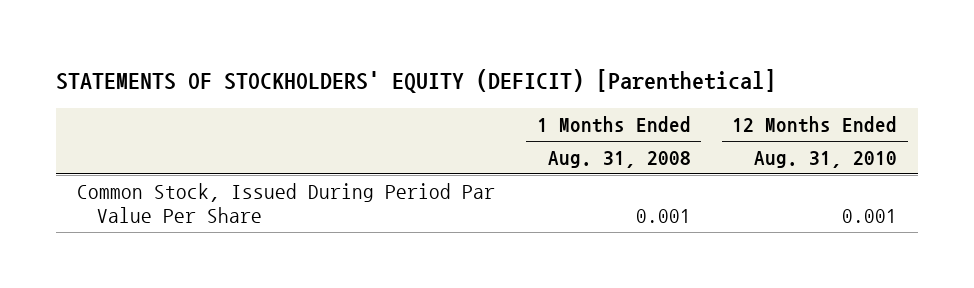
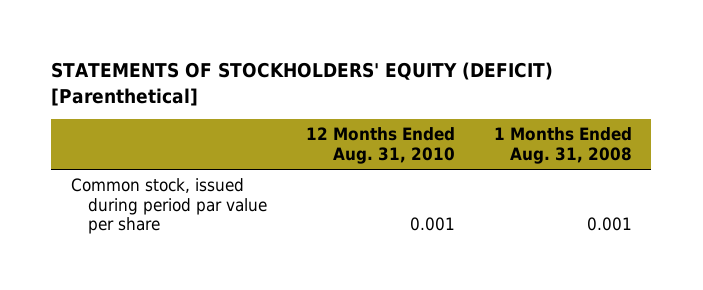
- | 1 Months Ended Aug. 31, 2008 | 12 Months Ended Aug. 31, 2010
+ | 12 Months Ended Aug. 31, 2010 | 1 Months Ended Aug. 31, 2008
- Common Stock, Issued During Period Par Value Per Share | 0.001 | 0.001
+ Common stock, issued during period par value per share | 0.001 | 0.001

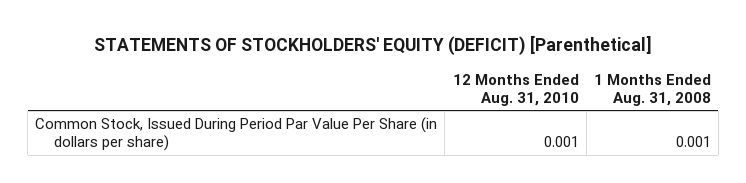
- Common stock, issued during period par value per share | 0.001 | 0.001
+ Common Stock, Issued During Period Par Value Per Share (in dollars per share) | 0.001 | 0.001

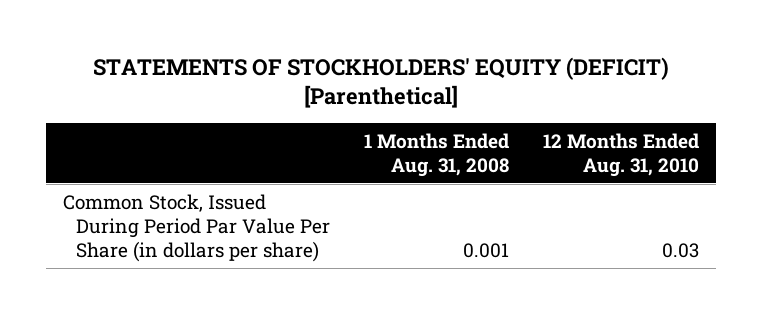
- | 12 Months Ended Aug. 31, 2010 | 1 Months Ended Aug. 31, 2008
+ | 1 Months Ended Aug. 31, 2008 | 12 Months Ended Aug. 31, 2010
- Common Stock, Issued During Period Par Value Per Share (in dollars per share) | 0.001 | 0.001
+ Common Stock, Issued During Period Par Value Per Share (in dollars per share) | 0.001 | 0.03

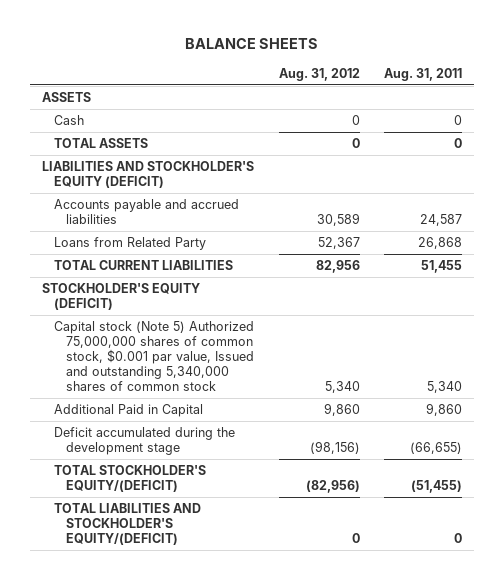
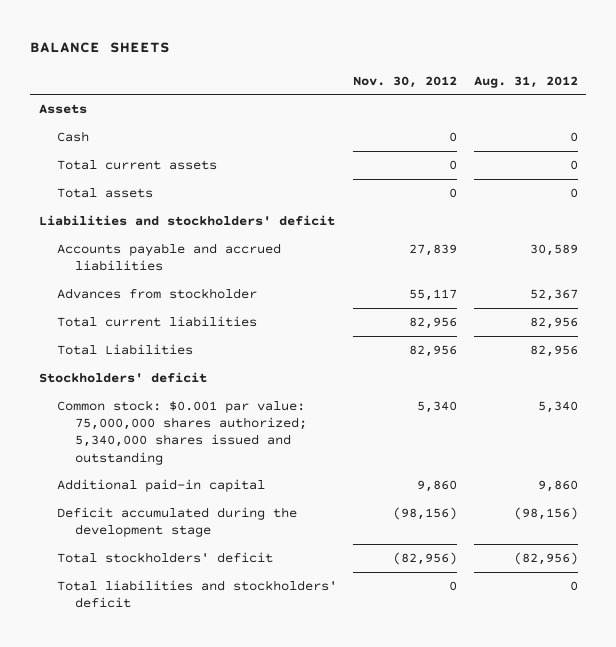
- | Aug. 31, 2012 | Aug. 31, 2011
+ | Nov. 30, 2012 | Aug. 31, 2012
- ASSETS
+ Assets
- TOTAL ASSETS | 0 | 0
- LIABILITIES AND STOCKHOLDER'S EQUITY (DEFICIT)
+ Total current assets | 0 | 0
+ Total assets | 0 | 0
+ Liabilities and stockholders' deficit
- Loans from Related Party | 52,367 | 26,868
- TOTAL CURRENT LIABILITIES | 82,956 | 51,455
- STOCKHOLDER'S EQUITY (DEFICIT)
- Capital stock (Note 5) Authorized 75,000,000 shares of common stock, $0.001 par value, Issued and outstanding 5,340,000 shares of common stock | 5,340 | 5,340
- Additional Paid in Capital | 9,860 | 9,860
+ Advances from stockholder | 55,117 | 52,367
+ Total current liabilities | 82,956 | 82,956
+ Total Liabilities | 82,956 | 82,956
+ Stockholders' deficit
+ Common stock: $0.001 par value: 75,000,000 shares authorized; 5,340,000 shares issued and outstanding | 5,340 | 5,340
+ Additional paid-in capital | 9,860 | 9,860
- TOTAL STOCKHOLDER'S EQUITY/(DEFICIT) | (82,956) | (51,455)
- TOTAL LIABILITIES AND STOCKHOLDER'S EQUITY/(DEFICIT) | 0 | 0
+ Total stockholders' deficit | (82,956) | (82,956)
+ Total liabilities and stockholders' deficit | 0 | 0

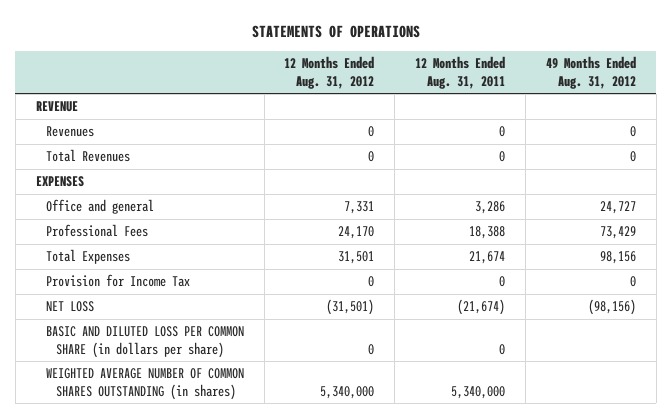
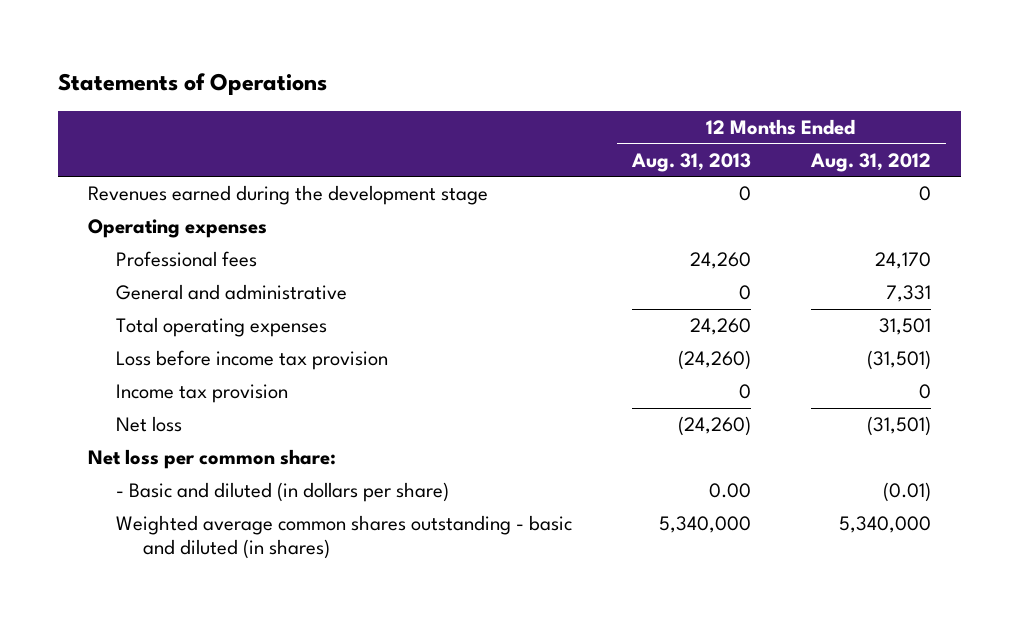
- STATEMENTS OF OPERATIONS
+ Statements of Operations
- | 12 Months Ended Aug. 31, 2012 | 12 Months Ended Aug. 31, 2011 | 49 Months Ended Aug. 31, 2012
+ | 12 Months Ended Aug. 31, 2013 | 12 Months Ended Aug. 31, 2012
- REVENUE
- Revenues | 0 | 0 | 0
- Total Revenues | 0 | 0 | 0
- EXPENSES
- Office and general | 7,331 | 3,286 | 24,727
- Professional Fees | 24,170 | 18,388 | 73,429
- Total Expenses | 31,501 | 21,674 | 98,156
- Provision for Income Tax | 0 | 0 | 0
- NET LOSS | (31,501) | (21,674) | (98,156)
- BASIC AND DILUTED LOSS PER COMMON SHARE (in dollars per share) | 0 | 0 |
- WEIGHTED AVERAGE NUMBER OF COMMON SHARES OUTSTANDING (in shares) | 5,340,000 | 5,340,000 |
+ Revenues earned during the development stage | 0 | 0
+ Operating expenses
+ Professional fees | 24,260 | 24,170
+ General and administrative | 0 | 7,331
+ Total operating expenses | 24,260 | 31,501
+ Loss before income tax provision | (24,260) | (31,501)
+ Income tax provision | 0 | 0
+ Net loss | (24,260) | (31,501)
+ Net loss per common share:
+ - Basic and diluted (in dollars per share) | 0.00 | (0.01)
+ Weighted average common shares outstanding - basic and diluted (in shares) | 5,340,000 | 5,340,000

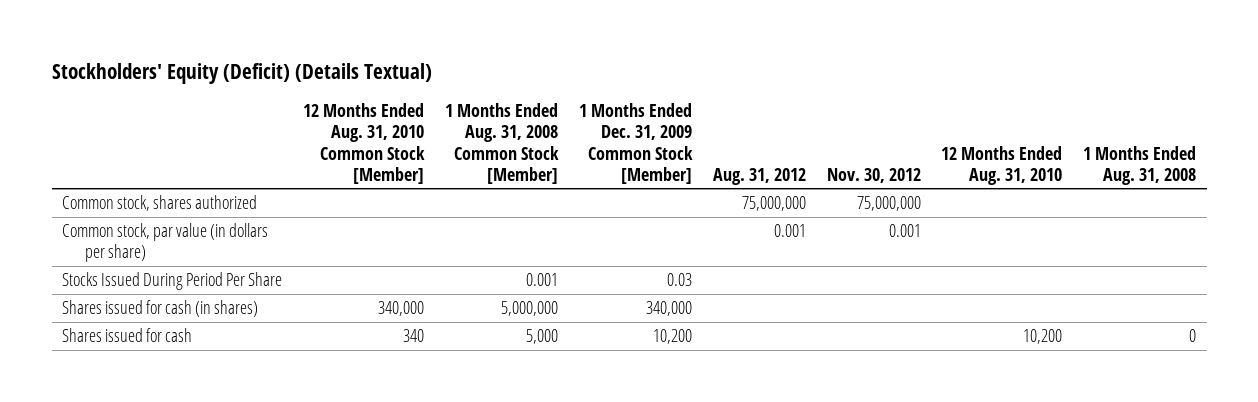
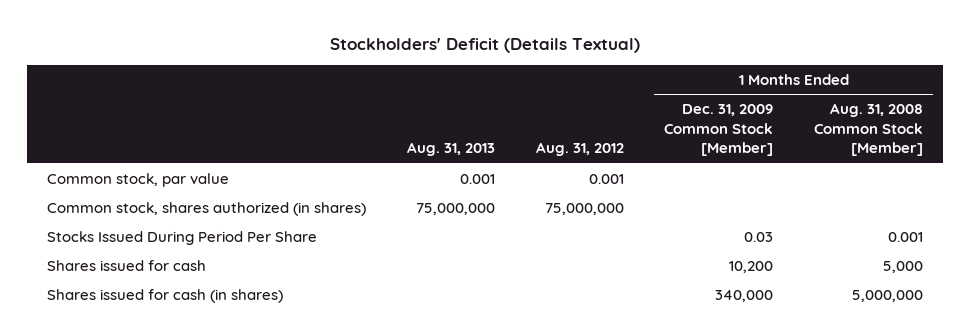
- Stockholders' Equity (Deficit) (Details Textual)
+ Stockholders' Deficit (Details Textual)
- | 12 Months Ended Aug. 31, 2010 Common Stock [Member] | 1 Months Ended Aug. 31, 2008 Common Stock [Member] | 1 Months Ended Dec. 31, 2009 Common Stock [Member] | Aug. 31, 2012 | Nov. 30, 2012 | 12 Months Ended Aug. 31, 2010 | 1 Months Ended Aug. 31, 2008
+ | Aug. 31, 2013 | Aug. 31, 2012 | 1 Months Ended Dec. 31, 2009 Common Stock [Member] | 1 Months Ended Aug. 31, 2008 Common Stock [Member]
- Common stock, shares authorized | | | | 75,000,000 | 75,000,000 | |
- Common stock, par value (in dollars per share) | | | | 0.001 | 0.001 | |
+ Common stock, par value | 0.001 | 0.001 | |
+ Common stock, shares authorized (in shares) | 75,000,000 | 75,000,000 | |
moved down: Shares issued for cash (in shares) | | | 340,000 | 5,000,000

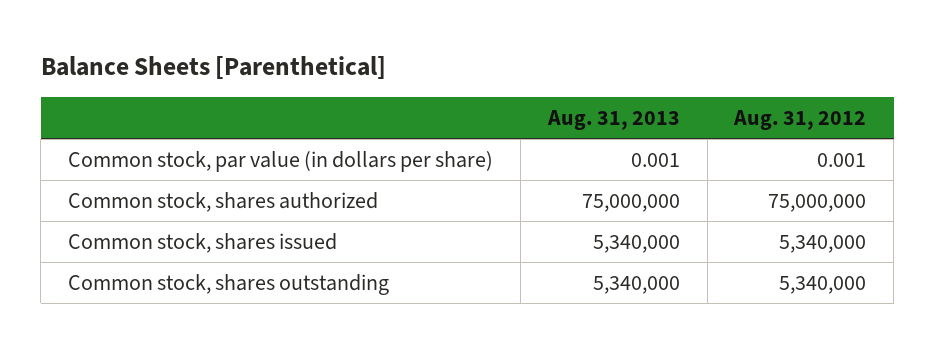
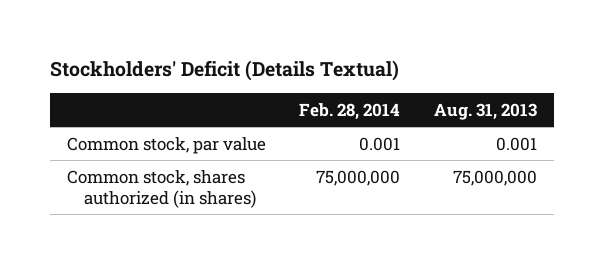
- Balance Sheets [Parenthetical]
+ Stockholders' Deficit (Details Textual)
- | Aug. 31, 2013 | Aug. 31, 2012
+ | Feb. 28, 2014 | Aug. 31, 2013
- Common stock, par value (in dollars per share) | 0.001 | 0.001
- Common stock, shares authorized | 75,000,000 | 75,000,000
- Common stock, shares issued | 5,340,000 | 5,340,000
- Common stock, shares outstanding | 5,340,000 | 5,340,000
+ Common stock, par value | 0.001 | 0.001
+ Common stock, shares authorized (in shares) | 75,000,000 | 75,000,000

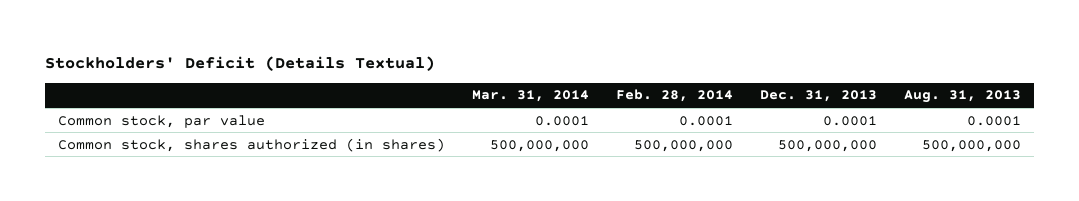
- | Feb. 28, 2014 | Aug. 31, 2013
+ | Mar. 31, 2014 | Feb. 28, 2014 | Dec. 31, 2013 | Aug. 31, 2013
- Common stock, par value | 0.001 | 0.001
- Common stock, shares authorized (in shares) | 75,000,000 | 75,000,000
+ Common stock, par value | 0.0001 | 0.0001 | 0.0001 | 0.0001
+ Common stock, shares authorized (in shares) | 500,000,000 | 500,000,000 | 500,000,000 | 500,000,000

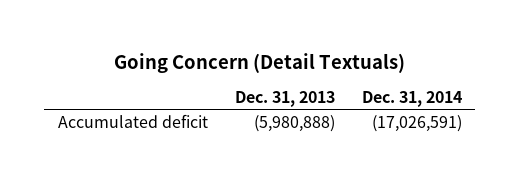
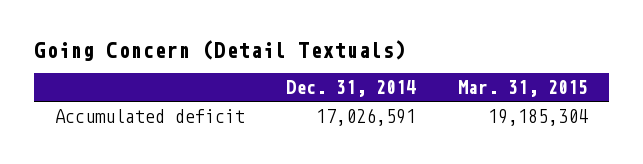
- | Dec. 31, 2013 | Dec. 31, 2014
+ | Dec. 31, 2014 | Mar. 31, 2015
- Accumulated deficit | (5,980,888) | (17,026,591)
+ Accumulated deficit | 17,026,591 | 19,185,304

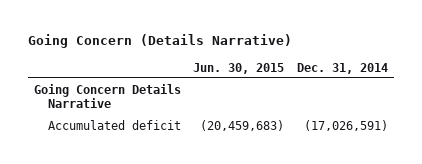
- Going Concern (Detail Textuals)
+ Going Concern (Details Narrative)
- | Dec. 31, 2014 | Mar. 31, 2015
+ | Jun. 30, 2015 | Dec. 31, 2014
- Accumulated deficit | 17,026,591 | 19,185,304
+ Going Concern Details Narrative
+ Accumulated deficit | (20,459,683) | (17,026,591)

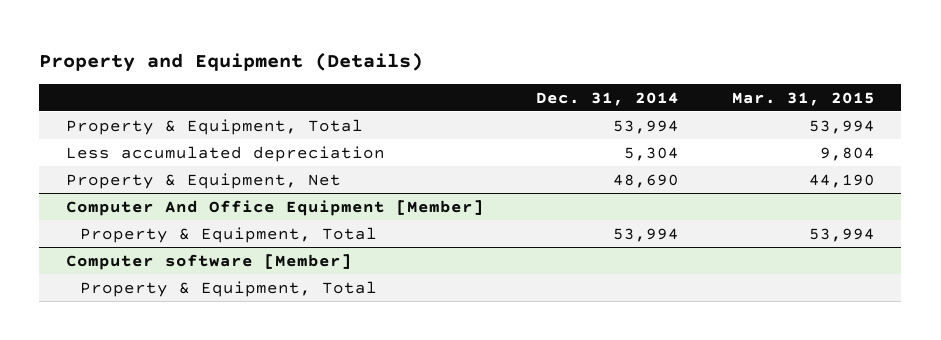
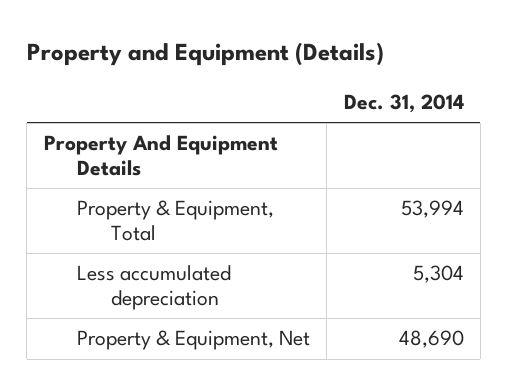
- | Dec. 31, 2014 | Mar. 31, 2015
+ | Dec. 31, 2014
+ Property And Equipment Details
- Computer And Office Equipment [Member]
- Property & Equipment, Total | 53,994 | 53,994
- Computer software [Member]
- Property & Equipment, Total

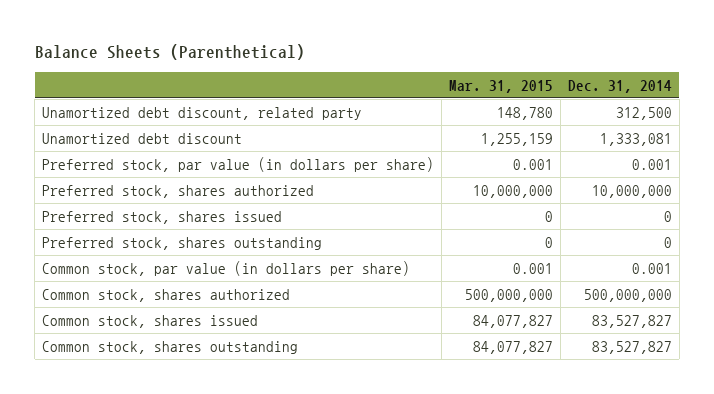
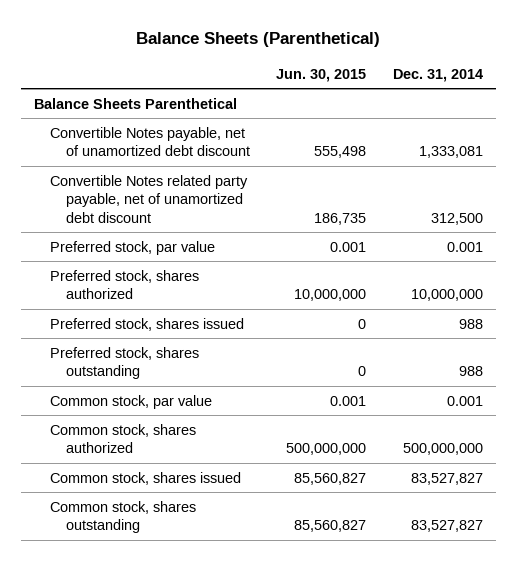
- | Mar. 31, 2015 | Dec. 31, 2014
+ | Jun. 30, 2015 | Dec. 31, 2014
- Unamortized debt discount, related party | 148,780 | 312,500
- Unamortized debt discount | 1,255,159 | 1,333,081
- Preferred stock, par value (in dollars per share) | 0.001 | 0.001
+ Balance Sheets Parenthetical
+ Convertible Notes payable, net of unamortized debt discount | 555,498 | 1,333,081
+ Convertible Notes related party payable, net of unamortized debt discount | 186,735 | 312,500
+ Preferred stock, par value | 0.001 | 0.001
- Preferred stock, shares issued | 0 | 0
- Preferred stock, shares outstanding | 0 | 0
- Common stock, par value (in dollars per share) | 0.001 | 0.001
+ Preferred stock, shares issued | 0 | 988
+ Preferred stock, shares outstanding | 0 | 988
+ Common stock, par value | 0.001 | 0.001

